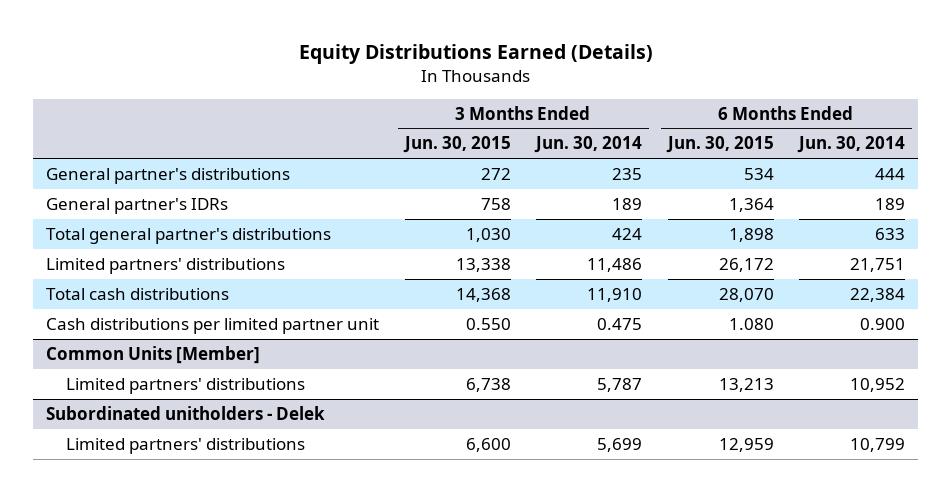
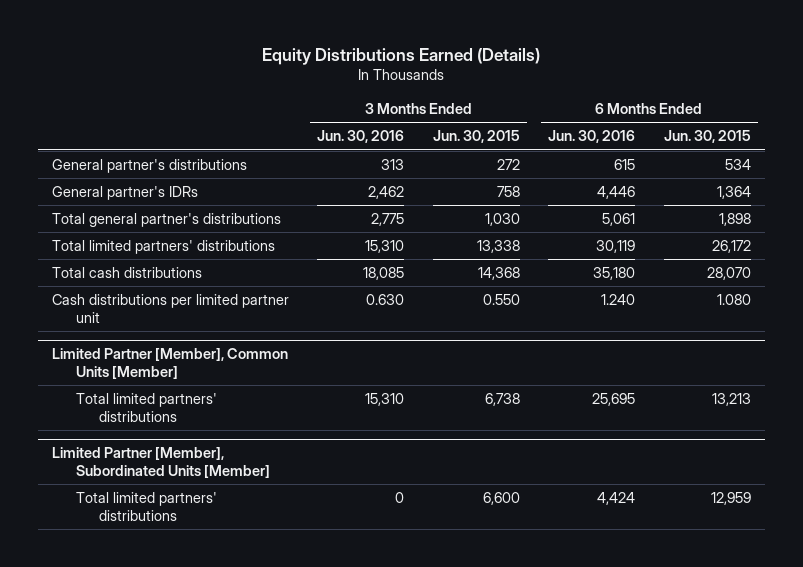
- | 3 Months Ended Jun. 30, 2015 | 3 Months Ended Jun. 30, 2014 | 6 Months Ended Jun. 30, 2015 | 6 Months Ended Jun. 30, 2014
+ | 3 Months Ended Jun. 30, 2016 | 3 Months Ended Jun. 30, 2015 | 6 Months Ended Jun. 30, 2016 | 6 Months Ended Jun. 30, 2015
- Limited partners' distributions | 13,338 | 11,486 | 26,172 | 21,751
+ Total limited partners' distributions | 15,310 | 13,338 | 30,119 | 26,172
- Common Units [Member]
- Limited partners' distributions | 6,738 | 5,787 | 13,213 | 10,952
- Subordinated unitholders - Delek
- Limited partners' distributions | 6,600 | 5,699 | 12,959 | 10,799
+ Limited Partner [Member], Common Units [Member]
+ Total limited partners' distributions | 15,310 | 6,738 | 25,695 | 13,213
+ Limited Partner [Member], Subordinated Units [Member]
+ Total limited partners' distributions | 0 | 6,600 | 4,424 | 12,959

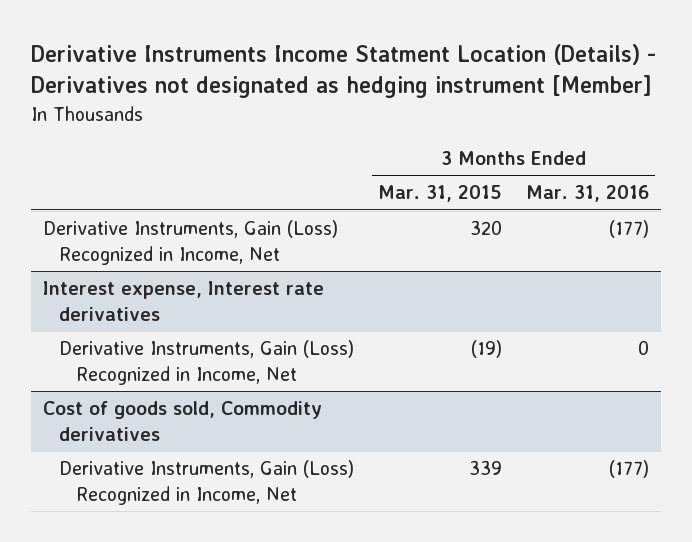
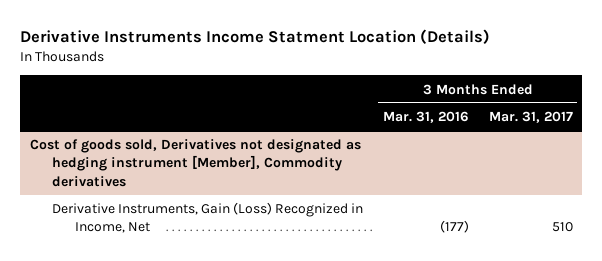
- Derivative Instruments Income Statment Location (Details) - Derivatives not designated as hedging instrument [Member]
+ Derivative Instruments Income Statment Location (Details)
- | 3 Months Ended Mar. 31, 2015 | 3 Months Ended Mar. 31, 2016
+ | 3 Months Ended Mar. 31, 2016 | 3 Months Ended Mar. 31, 2017
- Derivative Instruments, Gain (Loss) Recognized in Income, Net | 320 | (177)
- Interest expense, Interest rate derivatives
- Derivative Instruments, Gain (Loss) Recognized in Income, Net | (19) | 0
- Cost of goods sold, Commodity derivatives
+ Cost of goods sold, Derivatives not designated as hedging instrument [Member], Commodity derivatives

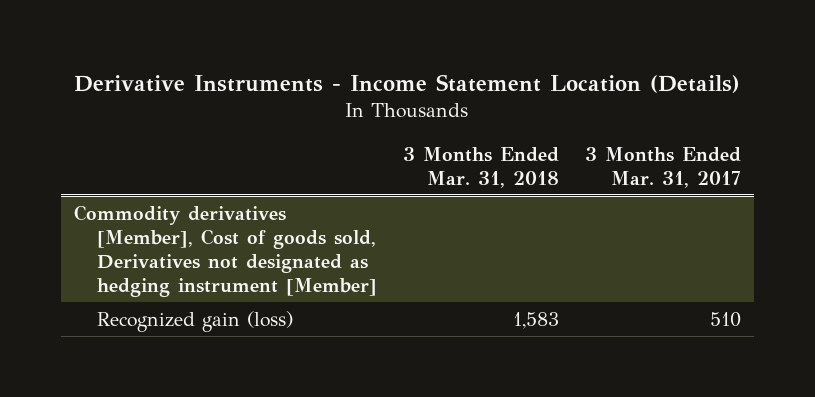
- Derivative Instruments Income Statment Location (Details)
+ Derivative Instruments - Income Statement Location (Details)
- | 3 Months Ended Mar. 31, 2016 | 3 Months Ended Mar. 31, 2017
+ | 3 Months Ended Mar. 31, 2018 | 3 Months Ended Mar. 31, 2017
- Cost of goods sold, Derivatives not designated as hedging instrument [Member], Commodity derivatives
- Derivative Instruments, Gain (Loss) Recognized in Income, Net | (177) | 510
+ Commodity derivatives [Member], Cost of goods sold, Derivatives not designated as hedging instrument [Member]
+ Recognized gain (loss) | 1,583 | 510

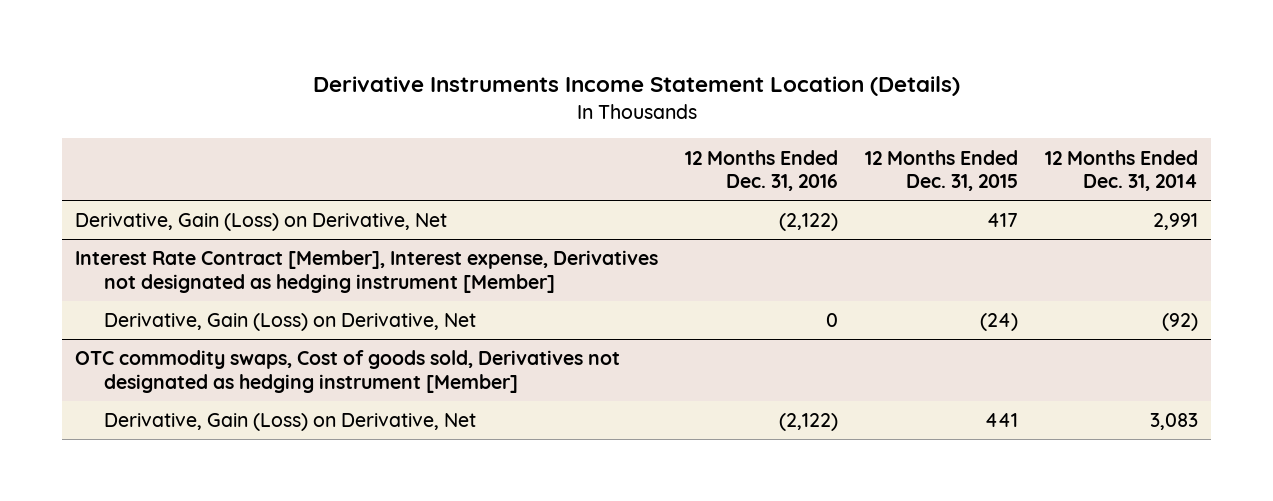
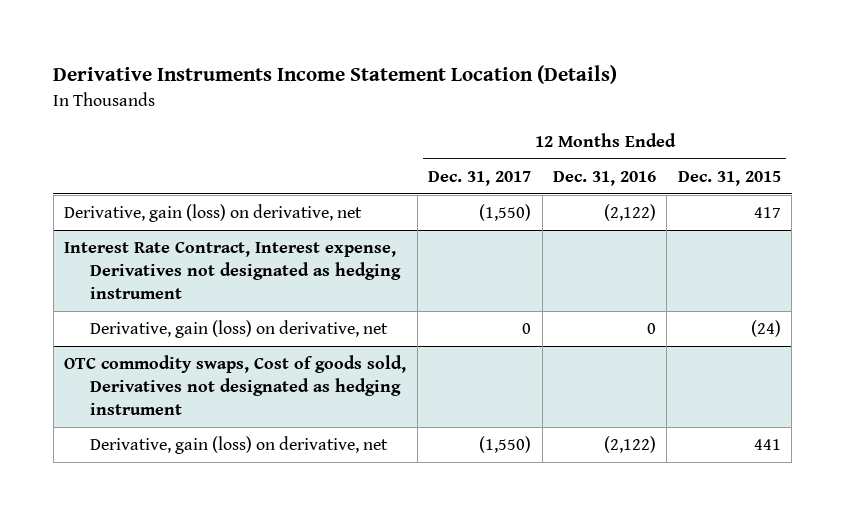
- | 12 Months Ended Dec. 31, 2016 | 12 Months Ended Dec. 31, 2015 | 12 Months Ended Dec. 31, 2014
+ | 12 Months Ended Dec. 31, 2017 | 12 Months Ended Dec. 31, 2016 | 12 Months Ended Dec. 31, 2015
- Derivative, Gain (Loss) on Derivative, Net | (2,122) | 417 | 2,991
- Interest Rate Contract [Member], Interest expense, Derivatives not designated as hedging instrument [Member]
- Derivative, Gain (Loss) on Derivative, Net | 0 | (24) | (92)
- OTC commodity swaps, Cost of goods sold, Derivatives not designated as hedging instrument [Member]
- Derivative, Gain (Loss) on Derivative, Net | (2,122) | 441 | 3,083
+ Derivative, gain (loss) on derivative, net | (1,550) | (2,122) | 417
+ Interest Rate Contract, Interest expense, Derivatives not designated as hedging instrument
+ Derivative, gain (loss) on derivative, net | 0 | 0 | (24)
+ OTC commodity swaps, Cost of goods sold, Derivatives not designated as hedging instrument
+ Derivative, gain (loss) on derivative, net | (1,550) | (2,122) | 441

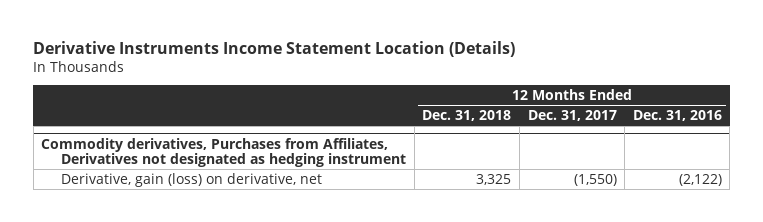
- | 12 Months Ended Dec. 31, 2017 | 12 Months Ended Dec. 31, 2016 | 12 Months Ended Dec. 31, 2015
+ | 12 Months Ended Dec. 31, 2018 | 12 Months Ended Dec. 31, 2017 | 12 Months Ended Dec. 31, 2016
- Derivative, gain (loss) on derivative, net | (1,550) | (2,122) | 417
- Interest Rate Contract, Interest expense, Derivatives not designated as hedging instrument
- Derivative, gain (loss) on derivative, net | 0 | 0 | (24)
- OTC commodity swaps, Cost of goods sold, Derivatives not designated as hedging instrument
+ Commodity derivatives, Purchases from Affiliates, Derivatives not designated as hedging instrument

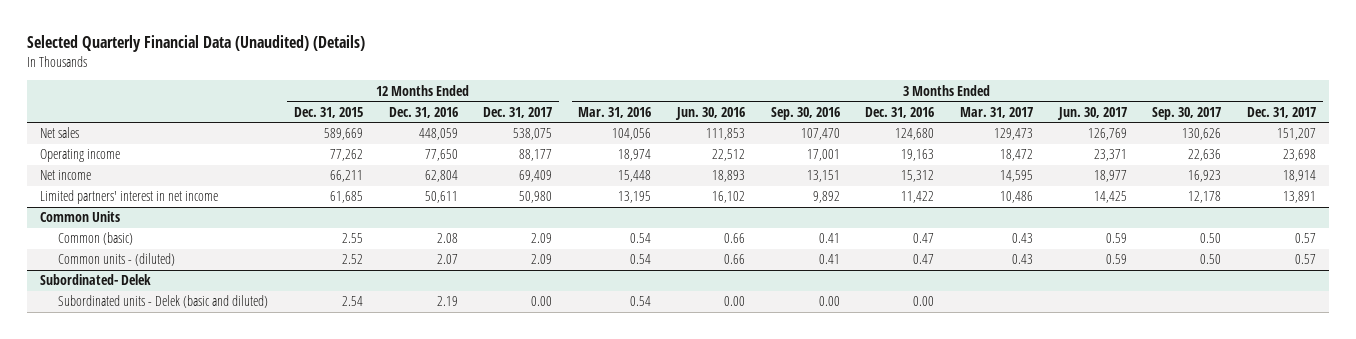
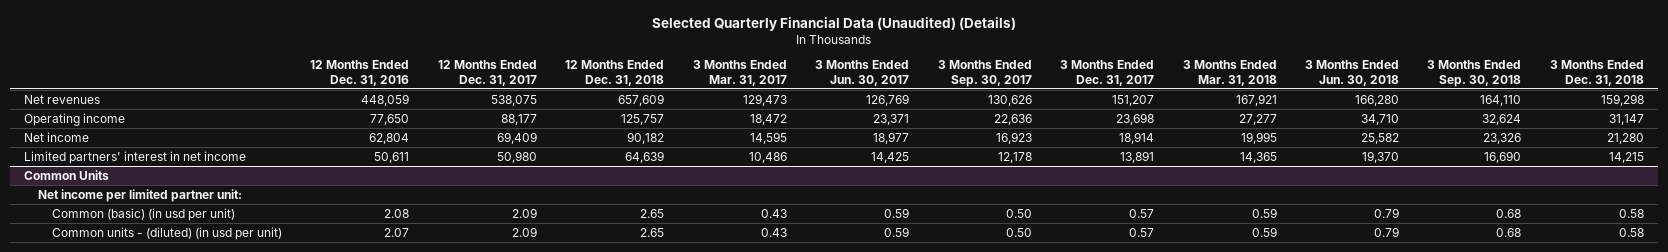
- | 12 Months Ended Dec. 31, 2015 | 12 Months Ended Dec. 31, 2016 | 12 Months Ended Dec. 31, 2017 | 3 Months Ended Mar. 31, 2016 | 3 Months Ended Jun. 30, 2016 | 3 Months Ended Sep. 30, 2016 | 3 Months Ended Dec. 31, 2016 | 3 Months Ended Mar. 31, 2017 | 3 Months Ended Jun. 30, 2017 | 3 Months Ended Sep. 30, 2017 | 3 Months Ended Dec. 31, 2017
+ | 12 Months Ended Dec. 31, 2016 | 12 Months Ended Dec. 31, 2017 | 12 Months Ended Dec. 31, 2018 | 3 Months Ended Mar. 31, 2017 | 3 Months Ended Jun. 30, 2017 | 3 Months Ended Sep. 30, 2017 | 3 Months Ended Dec. 31, 2017 | 3 Months Ended Mar. 31, 2018 | 3 Months Ended Jun. 30, 2018 | 3 Months Ended Sep. 30, 2018 | 3 Months Ended Dec. 31, 2018
- Net sales | 589,669 | 448,059 | 538,075 | 104,056 | 111,853 | 107,470 | 124,680 | 129,473 | 126,769 | 130,626 | 151,207
+ Net revenues | 448,059 | 538,075 | 657,609 | 129,473 | 126,769 | 130,626 | 151,207 | 167,921 | 166,280 | 164,110 | 159,298
@ Common Units
- Common (basic) | 2.55 | 2.08 | 2.09 | 0.54 | 0.66 | 0.41 | 0.47 | 0.43 | 0.59 | 0.50 | 0.57
- Common units - (diluted) | 2.52 | 2.07 | 2.09 | 0.54 | 0.66 | 0.41 | 0.47 | 0.43 | 0.59 | 0.50 | 0.57
- Subordinated- Delek
- Subordinated units - Delek (basic and diluted) | 2.54 | 2.19 | 0.00 | 0.54 | 0.00 | 0.00 | 0.00 | | | |
@ Common Units
+ Net income per limited partner unit:
+ Common (basic) (in usd per unit) | 2.08 | 2.09 | 2.65 | 0.43 | 0.59 | 0.50 | 0.57 | 0.59 | 0.79 | 0.68 | 0.58
+ Common units - (diluted) (in usd per unit) | 2.07 | 2.09 | 2.65 | 0.43 | 0.59 | 0.50 | 0.57 | 0.59 | 0.79 | 0.68 | 0.58

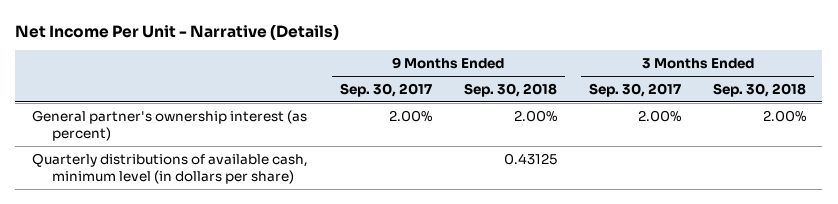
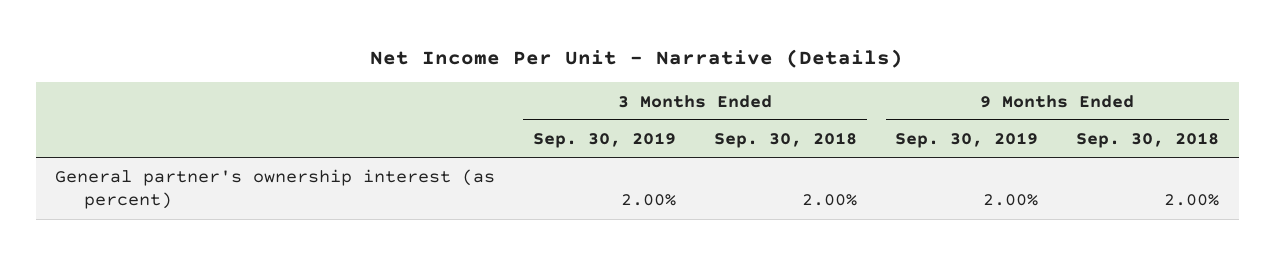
- | 9 Months Ended Sep. 30, 2017 | 9 Months Ended Sep. 30, 2018 | 3 Months Ended Sep. 30, 2017 | 3 Months Ended Sep. 30, 2018
+ | 3 Months Ended Sep. 30, 2019 | 3 Months Ended Sep. 30, 2018 | 9 Months Ended Sep. 30, 2019 | 9 Months Ended Sep. 30, 2018
- Quarterly distributions of available cash, minimum level (in dollars per share) | | 0.43125 | |

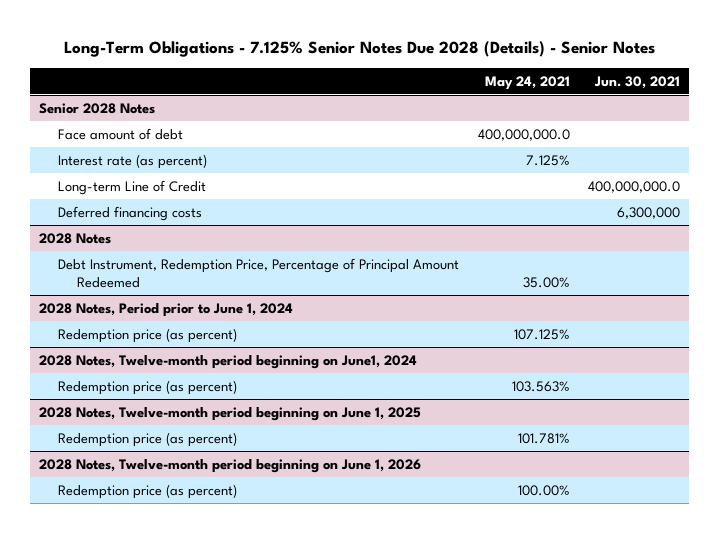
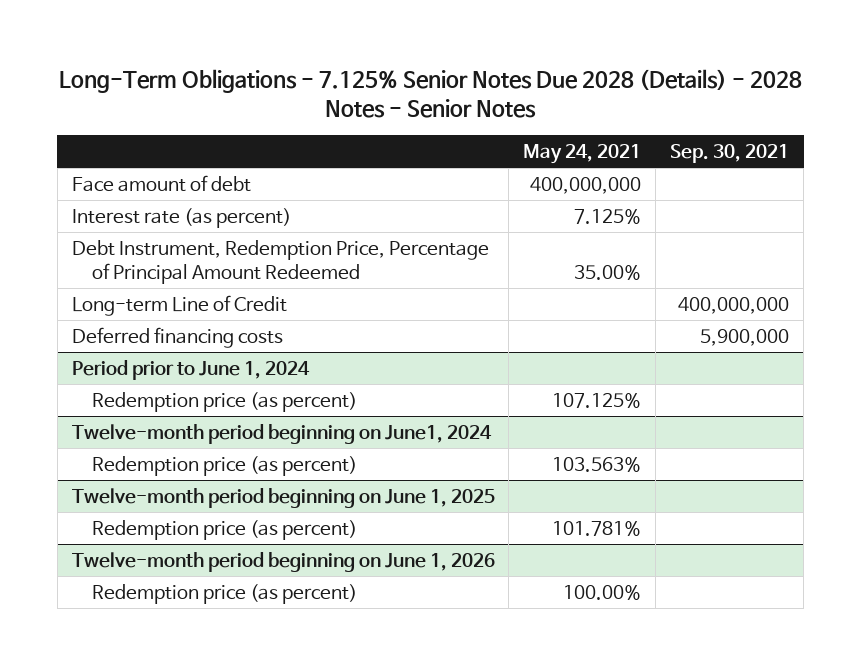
- Long-Term Obligations - 7.125% Senior Notes Due 2028 (Details) - Senior Notes
+ Long-Term Obligations - 7.125% Senior Notes Due 2028 (Details) - 2028 Notes - Senior Notes
- | May 24, 2021 | Jun. 30, 2021
+ | May 24, 2021 | Sep. 30, 2021
- Senior 2028 Notes
- Face amount of debt | 400,000,000.0 |
+ Face amount of debt | 400,000,000 |
+ Debt Instrument, Redemption Price, Percentage of Principal Amount Redeemed | 35.00% |
- 2028 Notes
- Debt Instrument, Redemption Price, Percentage of Principal Amount Redeemed | 35.00% |
- 2028 Notes, Period prior to June 1, 2024
+ Period prior to June 1, 2024
- 2028 Notes, Twelve-month period beginning on June1, 2024
+ Twelve-month period beginning on June1, 2024
- 2028 Notes, Twelve-month period beginning on June 1, 2025
+ Twelve-month period beginning on June 1, 2025
- 2028 Notes, Twelve-month period beginning on June 1, 2026
+ Twelve-month period beginning on June 1, 2026

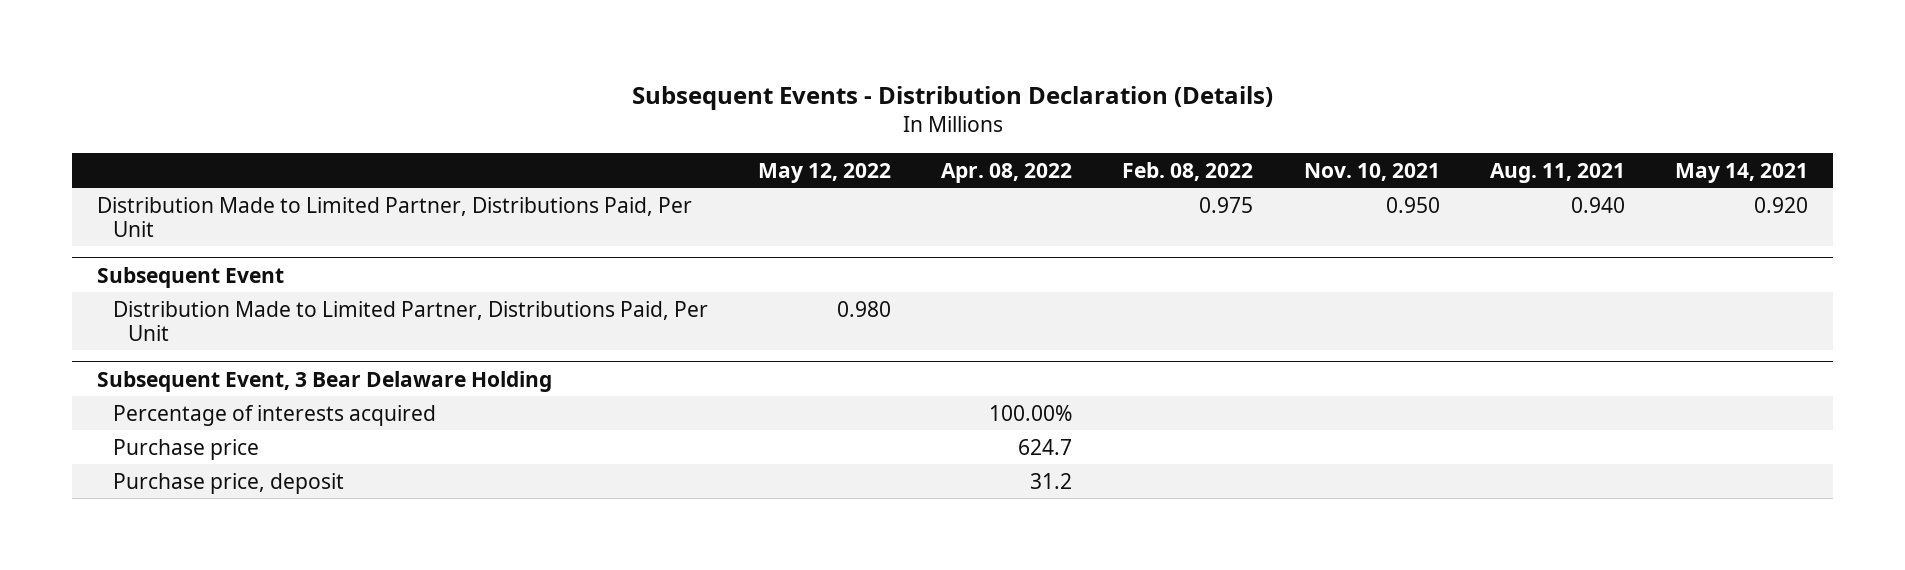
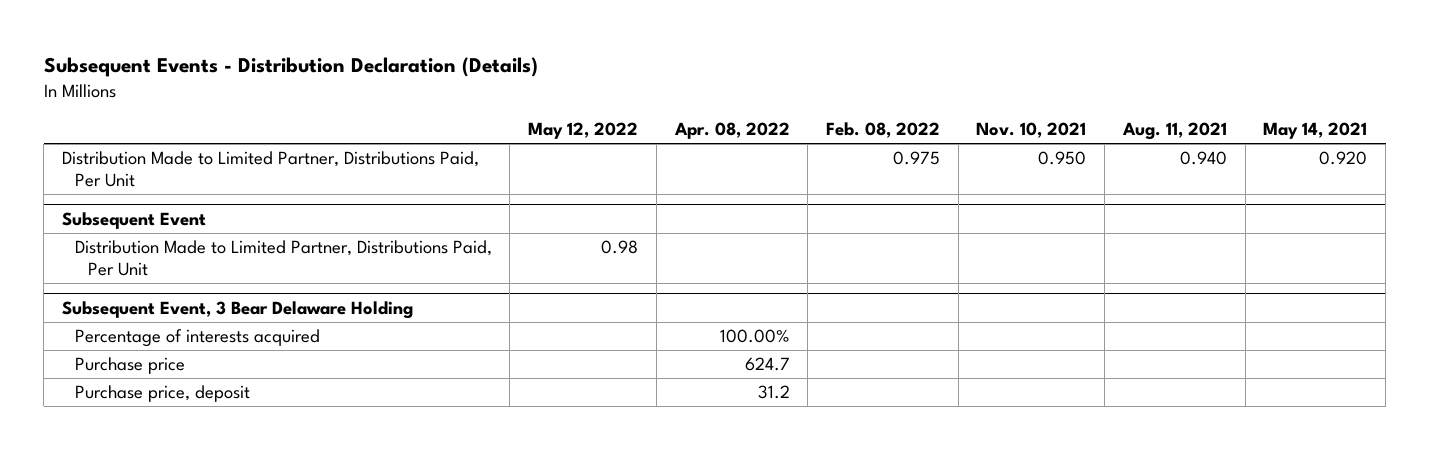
@ Subsequent Event
- Distribution Made to Limited Partner, Distributions Paid, Per Unit | 0.980 | | | | |
+ Distribution Made to Limited Partner, Distributions Paid, Per Unit | 0.98 | | | | |

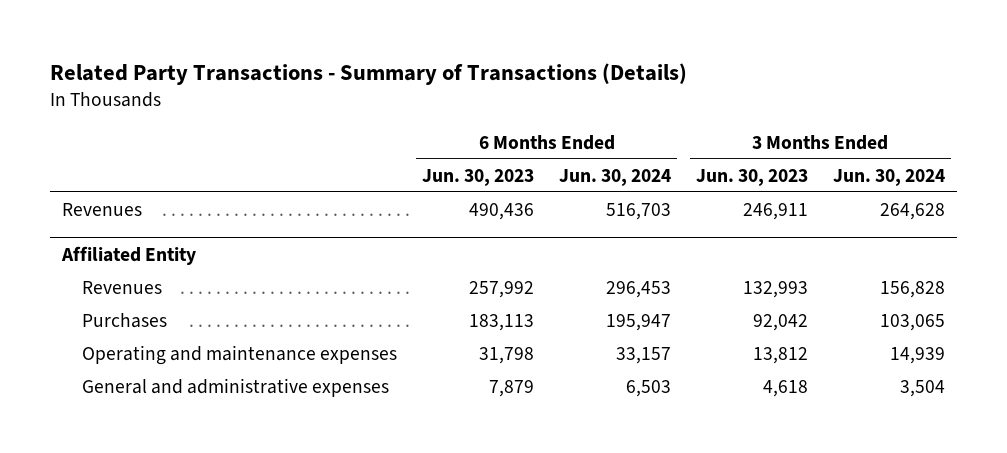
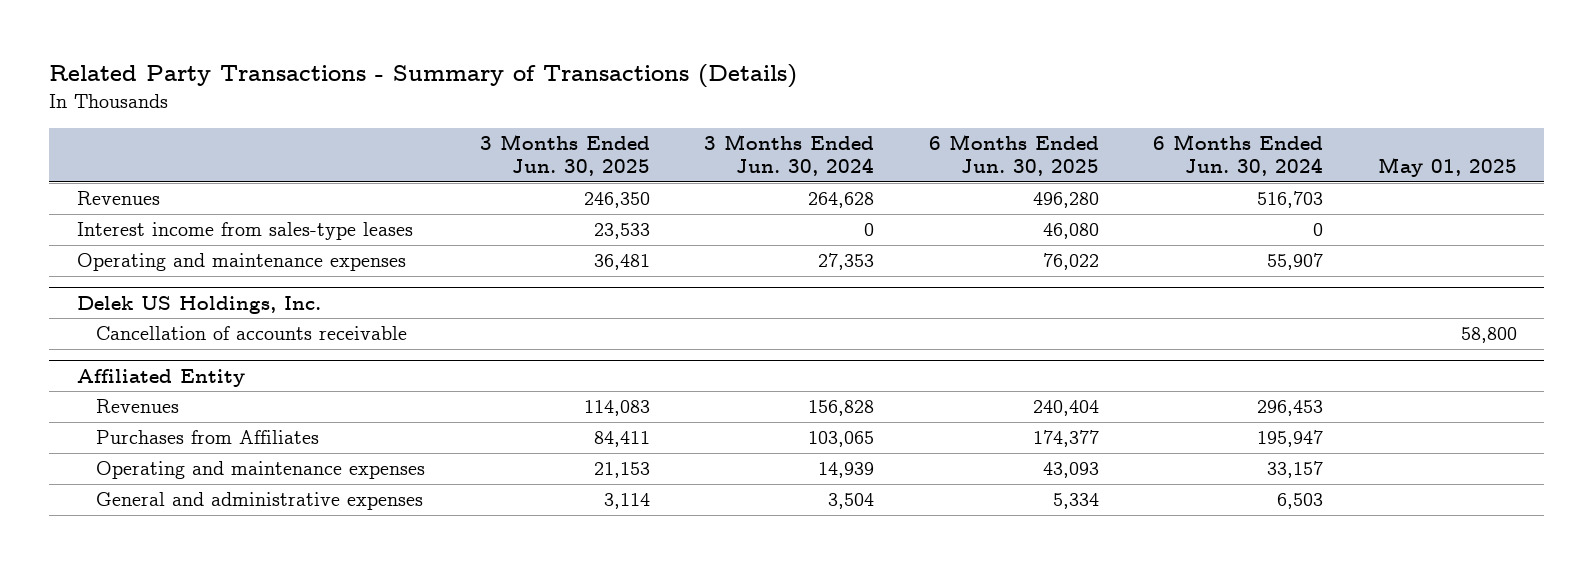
- | 6 Months Ended Jun. 30, 2023 | 6 Months Ended Jun. 30, 2024 | 3 Months Ended Jun. 30, 2023 | 3 Months Ended Jun. 30, 2024
+ | 3 Months Ended Jun. 30, 2025 | 3 Months Ended Jun. 30, 2024 | 6 Months Ended Jun. 30, 2025 | 6 Months Ended Jun. 30, 2024 | May 01, 2025
+ Interest income from sales-type leases | 23,533 | 0 | 46,080 | 0 |
+ Operating and maintenance expenses | 36,481 | 27,353 | 76,022 | 55,907 |
+ Delek US Holdings, Inc.
+ Cancellation of accounts receivable | | | | | 58,800
@ Affiliated Entity
- Purchases | 183,113 | 195,947 | 92,042 | 103,065
+ Purchases from Affiliates | 84,411 | 103,065 | 174,377 | 195,947 |

